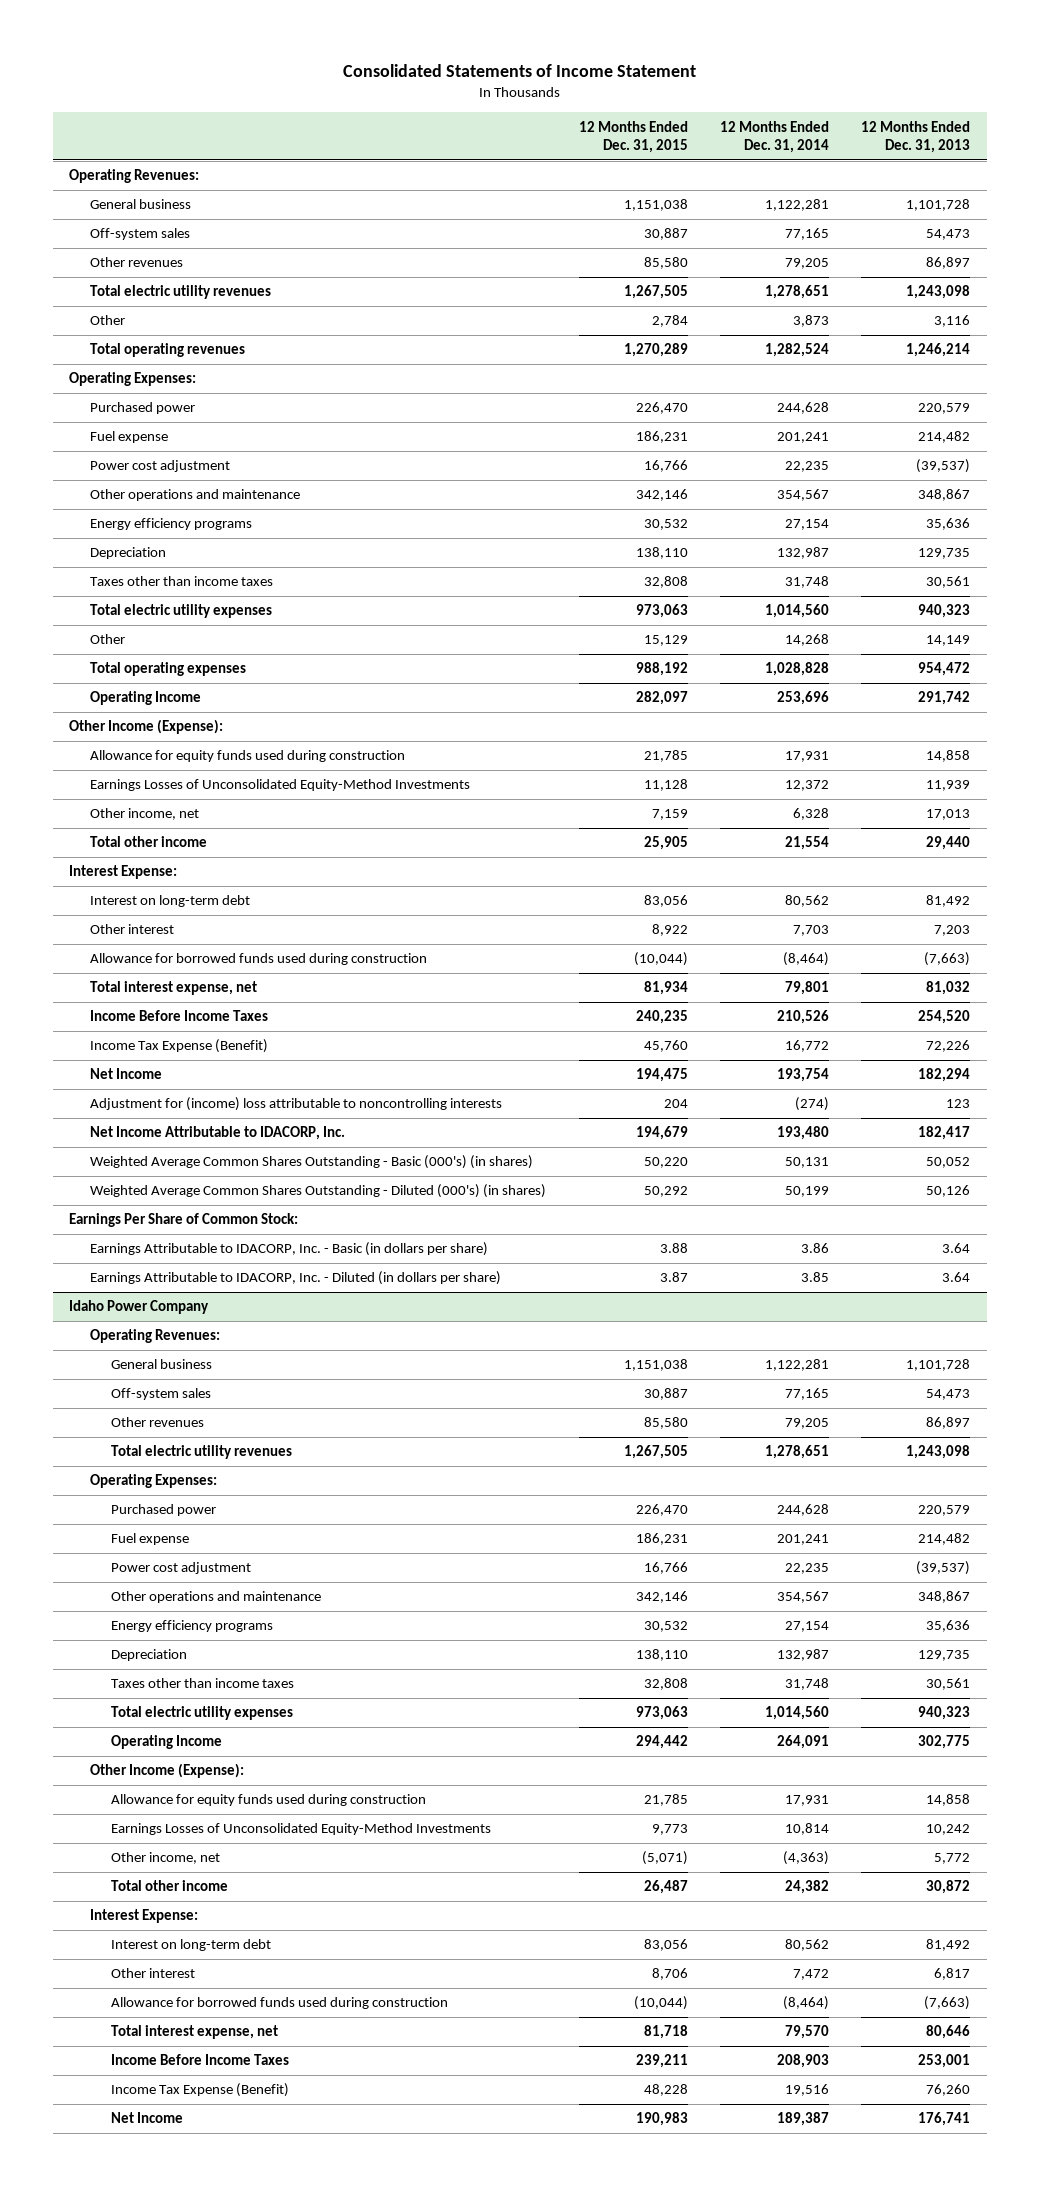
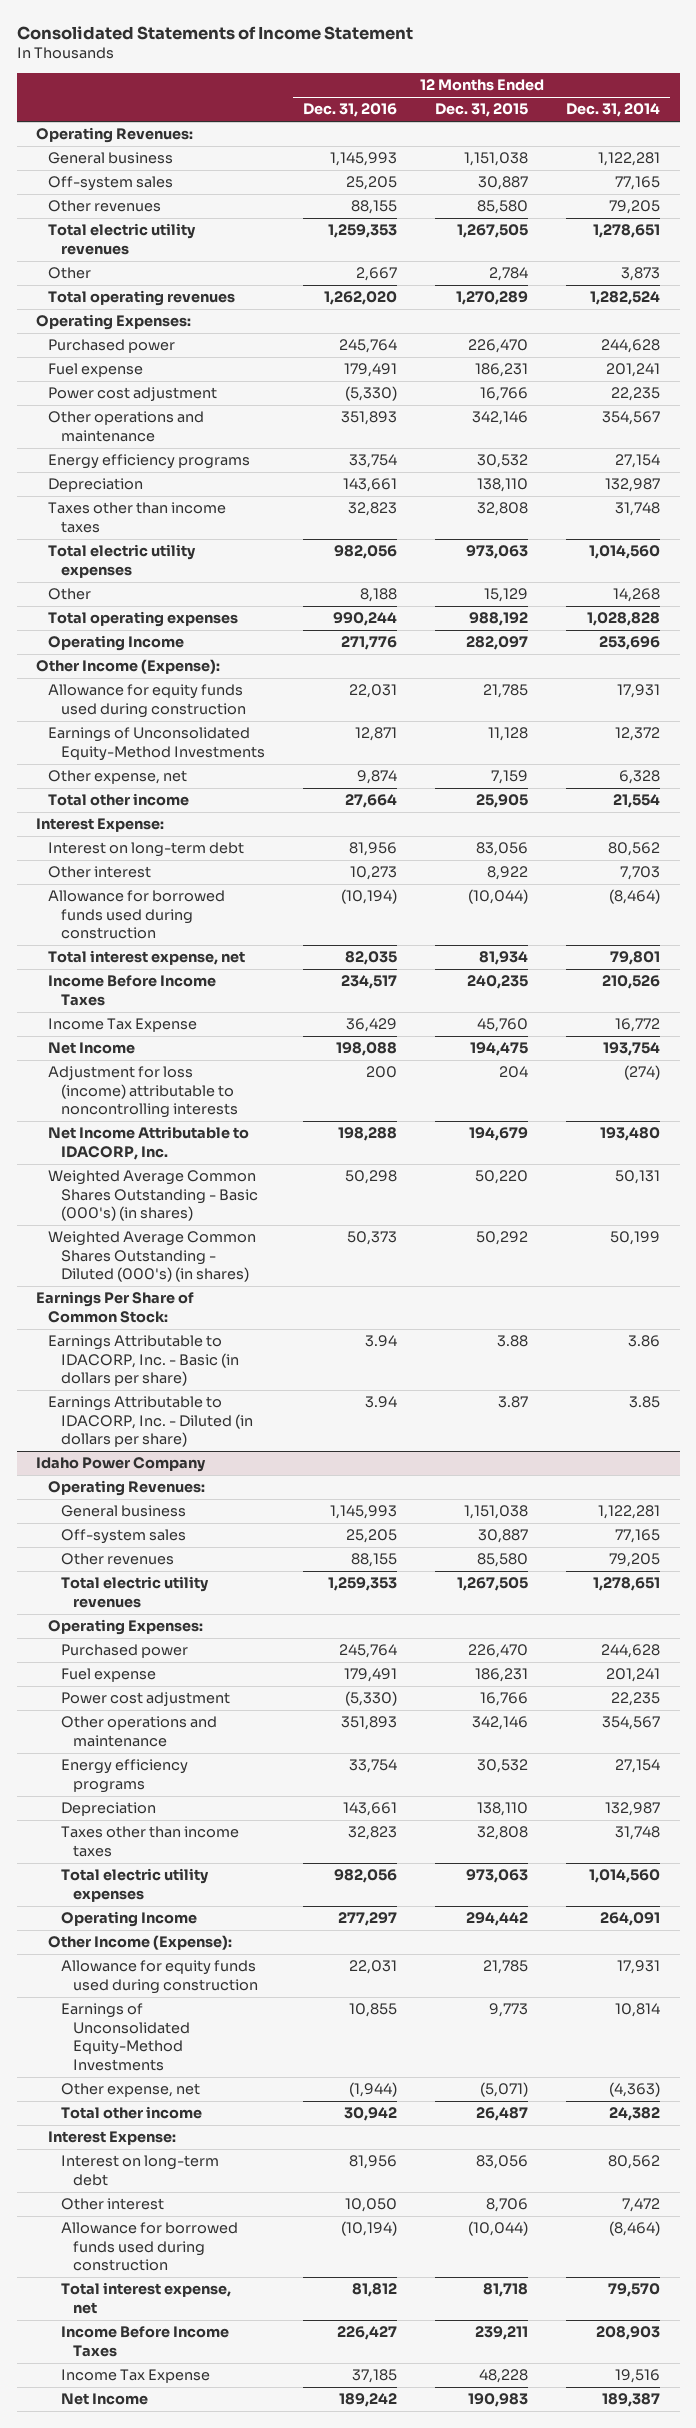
- | 12 Months Ended Dec. 31, 2015 | 12 Months Ended Dec. 31, 2014 | 12 Months Ended Dec. 31, 2013
+ | 12 Months Ended Dec. 31, 2016 | 12 Months Ended Dec. 31, 2015 | 12 Months Ended Dec. 31, 2014
- Earnings Losses of Unconsolidated Equity-Method Investments | 11,128 | 12,372 | 11,939
- Other income, net | 7,159 | 6,328 | 17,013
+ Earnings of Unconsolidated Equity-Method Investments | 12,871 | 11,128 | 12,372
+ Other expense, net | 9,874 | 7,159 | 6,328
- Income Tax Expense (Benefit) | 45,760 | 16,772 | 72,226
+ Income Tax Expense | 36,429 | 45,760 | 16,772
- Adjustment for (income) loss attributable to noncontrolling interests | 204 | (274) | 123
+ Adjustment for loss (income) attributable to noncontrolling interests | 200 | 204 | (274)
@ Idaho Power Company
- Earnings Losses of Unconsolidated Equity-Method Investments | 9,773 | 10,814 | 10,242
- Other income, net | (5,071) | (4,363) | 5,772
+ Earnings of Unconsolidated Equity-Method Investments | 10,855 | 9,773 | 10,814
+ Other expense, net | (1,944) | (5,071) | (4,363)
- Income Tax Expense (Benefit) | 48,228 | 19,516 | 76,260
+ Income Tax Expense | 37,185 | 48,228 | 19,516

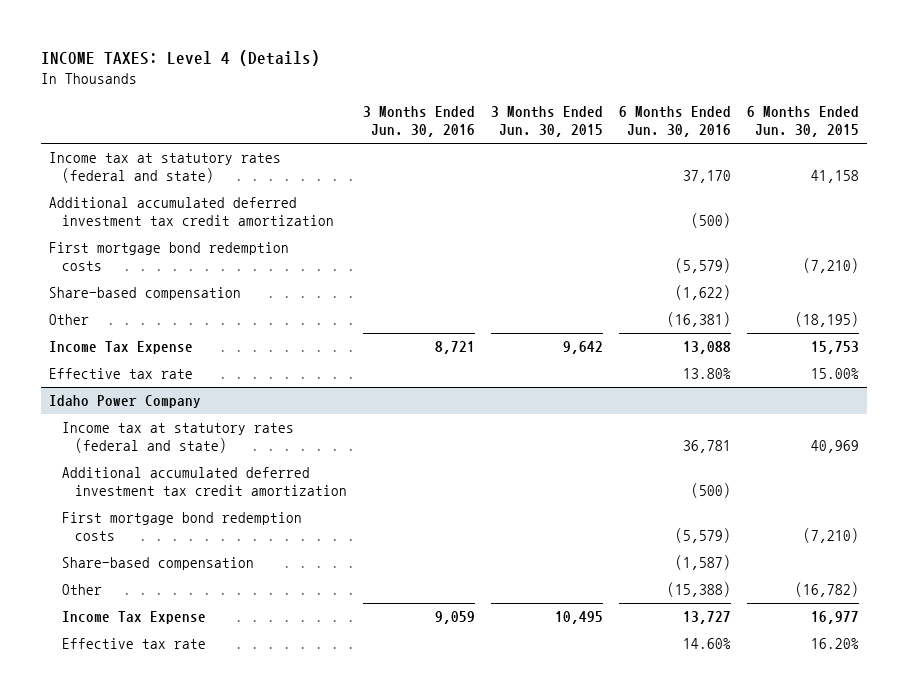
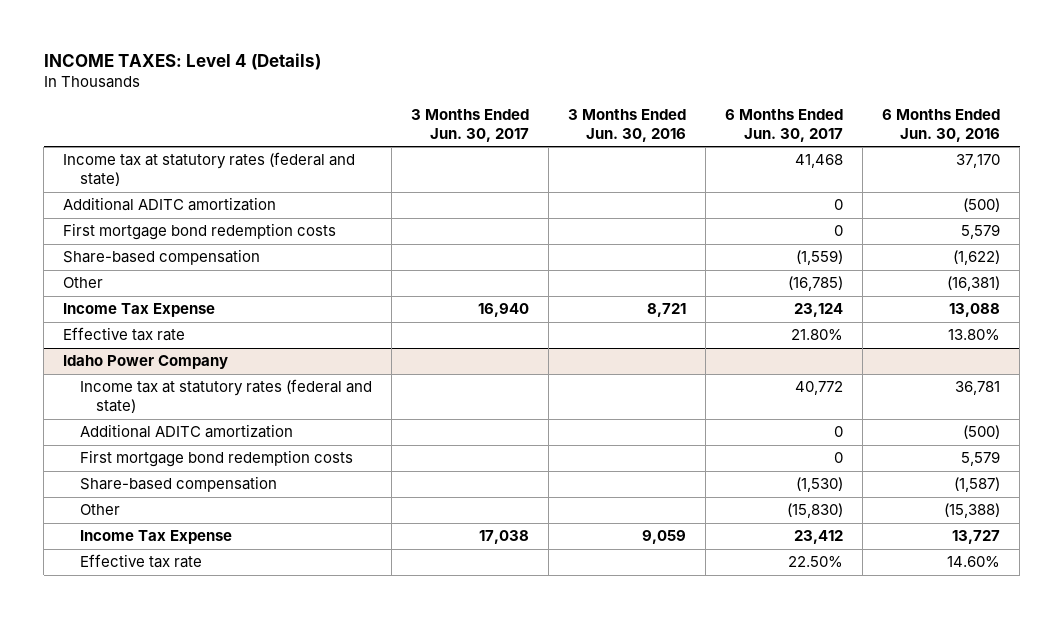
- | 3 Months Ended Jun. 30, 2016 | 3 Months Ended Jun. 30, 2015 | 6 Months Ended Jun. 30, 2016 | 6 Months Ended Jun. 30, 2015
+ | 3 Months Ended Jun. 30, 2017 | 3 Months Ended Jun. 30, 2016 | 6 Months Ended Jun. 30, 2017 | 6 Months Ended Jun. 30, 2016
- Additional accumulated deferred investment tax credit amortization | | | (500) |
- First mortgage bond redemption costs | | | (5,579) | (7,210)
+ Additional ADITC amortization | | | 0 | (500)
+ First mortgage bond redemption costs | | | 0 | 5,579
@ Idaho Power Company
- Additional accumulated deferred investment tax credit amortization | | | (500) |
- First mortgage bond redemption costs | | | (5,579) | (7,210)
+ Additional ADITC amortization | | | 0 | (500)
+ First mortgage bond redemption costs | | | 0 | 5,579

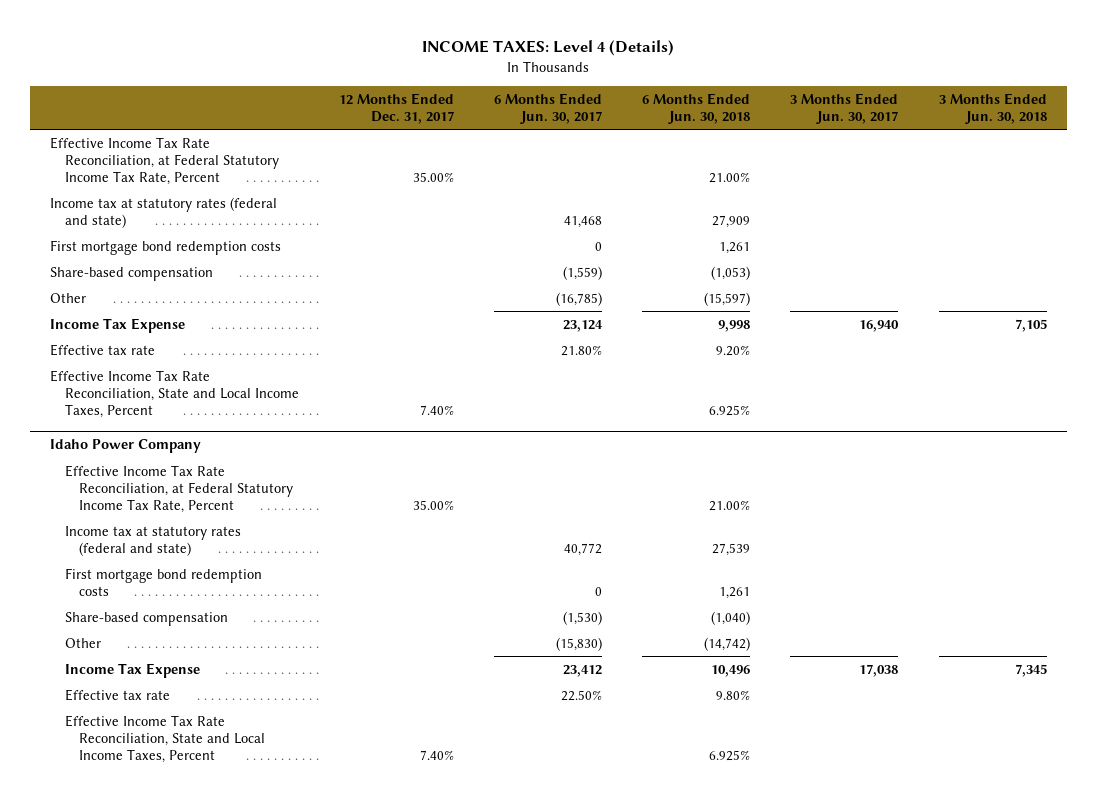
- | 3 Months Ended Jun. 30, 2017 | 3 Months Ended Jun. 30, 2016 | 6 Months Ended Jun. 30, 2017 | 6 Months Ended Jun. 30, 2016
+ | 12 Months Ended Dec. 31, 2017 | 6 Months Ended Jun. 30, 2017 | 6 Months Ended Jun. 30, 2018 | 3 Months Ended Jun. 30, 2017 | 3 Months Ended Jun. 30, 2018
+ Effective Income Tax Rate Reconciliation, at Federal Statutory Income Tax Rate, Percent | 35.00% | | 21.00% | |
- Additional ADITC amortization | | | 0 | (500)
+ Effective Income Tax Rate Reconciliation, State and Local Income Taxes, Percent | 7.40% | | 6.925% | |
@ Idaho Power Company
+ Effective Income Tax Rate Reconciliation, at Federal Statutory Income Tax Rate, Percent | 35.00% | | 21.00% | |
- Additional ADITC amortization | | | 0 | (500)
+ Effective Income Tax Rate Reconciliation, State and Local Income Taxes, Percent | 7.40% | | 6.925% | |

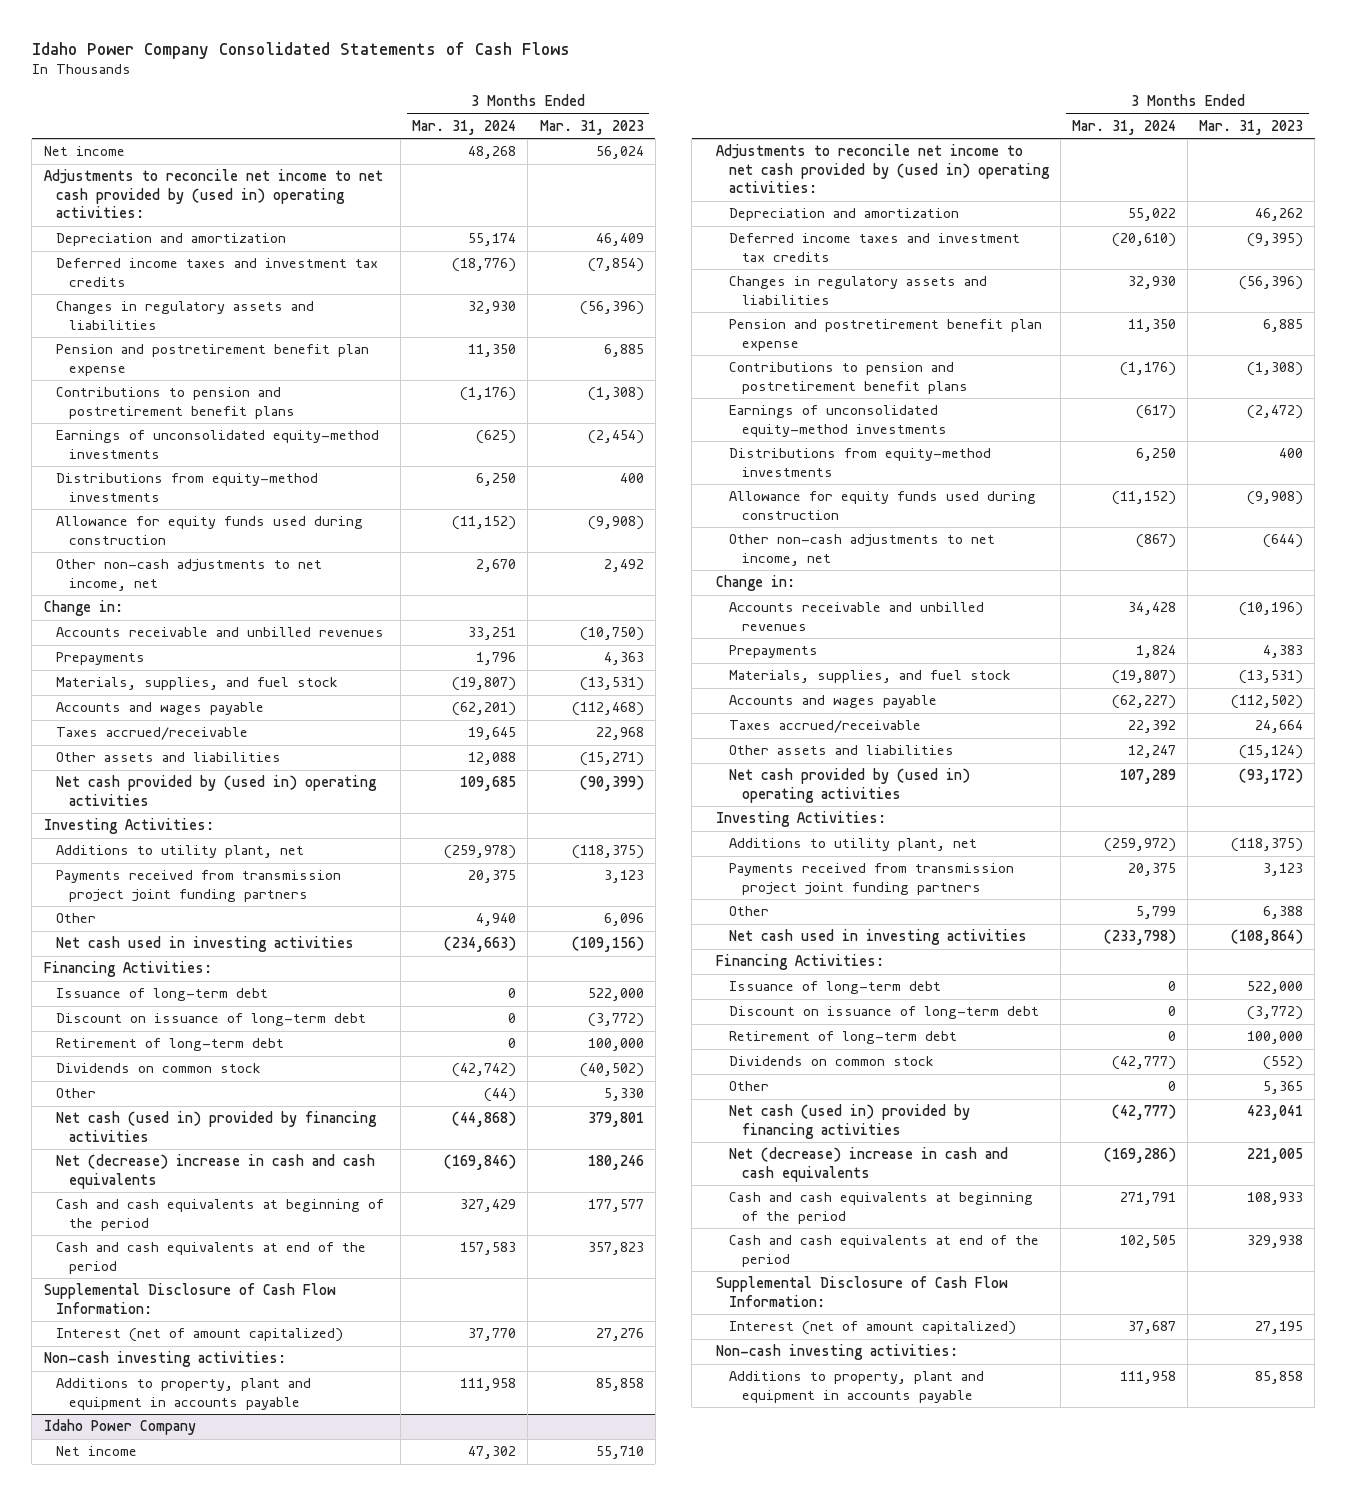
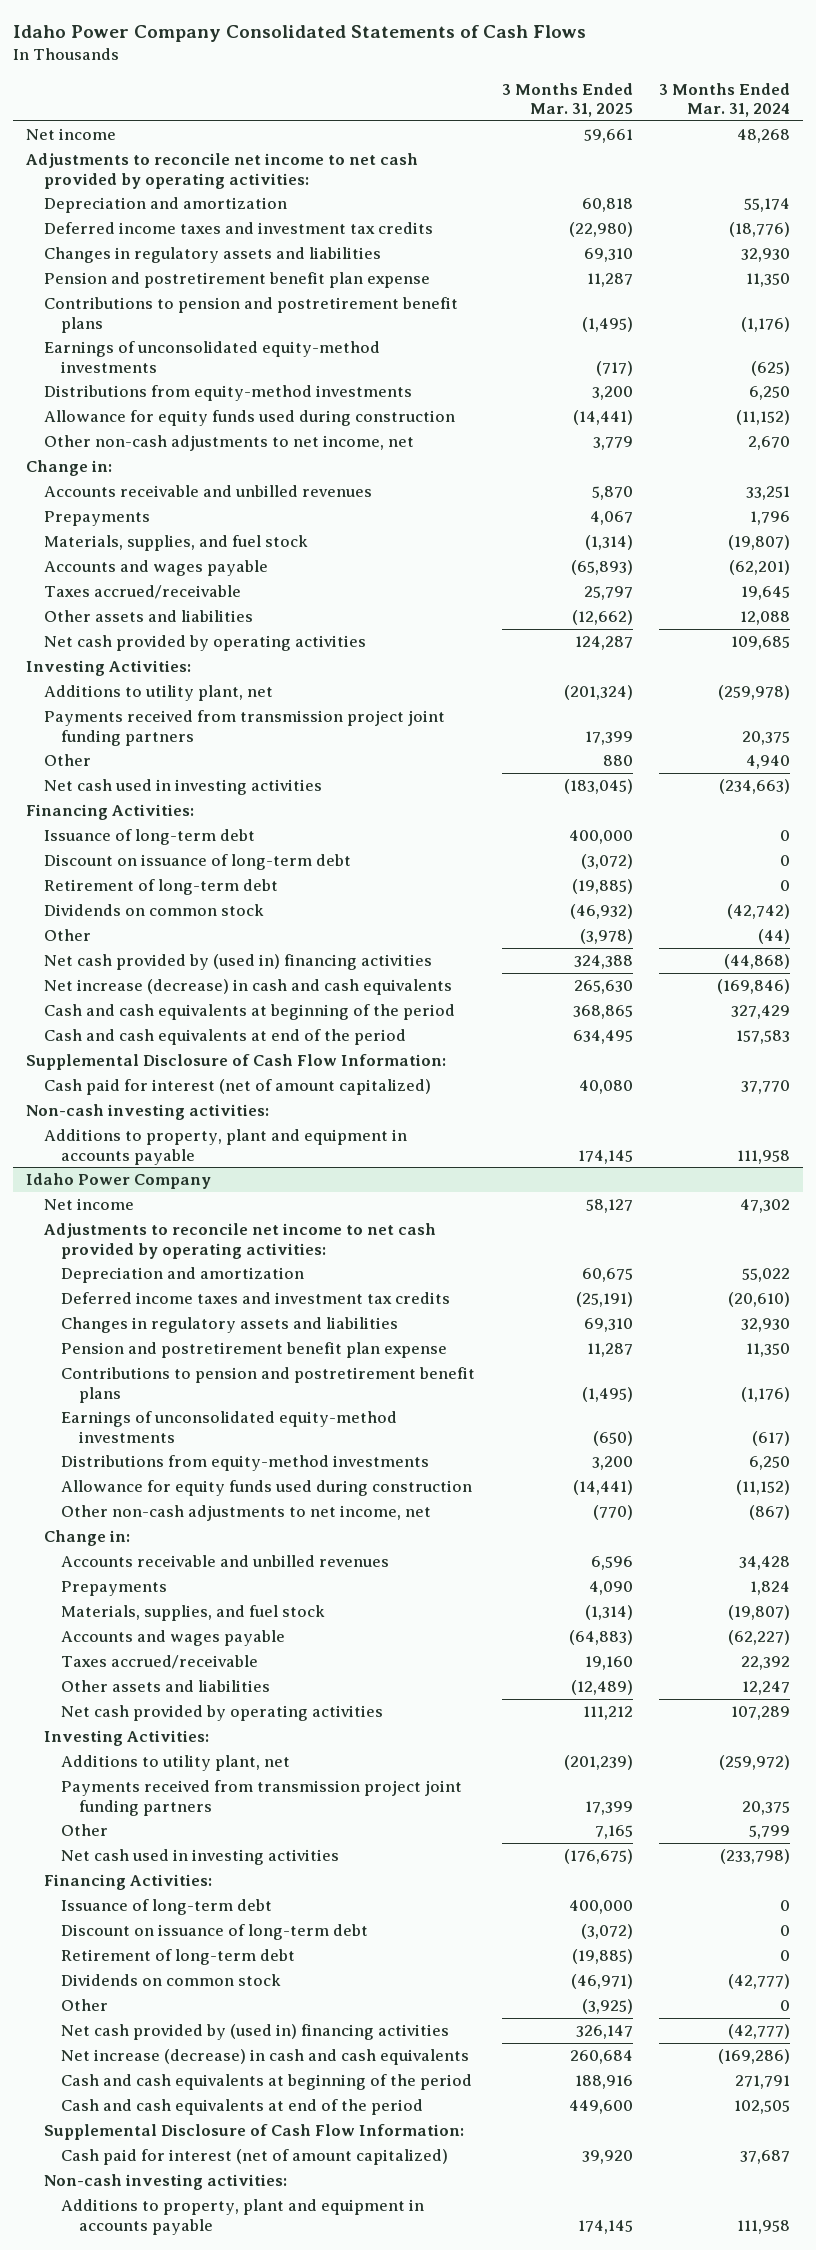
- | 3 Months Ended Mar. 31, 2024 | 3 Months Ended Mar. 31, 2023
+ | 3 Months Ended Mar. 31, 2025 | 3 Months Ended Mar. 31, 2024
- Adjustments to reconcile net income to net cash provided by (used in) operating activities:
+ Adjustments to reconcile net income to net cash provided by operating activities:
- Net cash provided by (used in) operating activities | 109,685 | (90,399)
+ Net cash provided by operating activities | 124,287 | 109,685
- Net cash (used in) provided by financing activities | (44,868) | 379,801
- Net (decrease) increase in cash and cash equivalents | (169,846) | 180,246
+ Net cash provided by (used in) financing activities | 324,388 | (44,868)
+ Net increase (decrease) in cash and cash equivalents | 265,630 | (169,846)
- Interest (net of amount capitalized) | 37,770 | 27,276
+ Cash paid for interest (net of amount capitalized) | 40,080 | 37,770
@ Idaho Power Company
- Adjustments to reconcile net income to net cash provided by (used in) operating activities:
+ Adjustments to reconcile net income to net cash provided by operating activities:
- Net cash provided by (used in) operating activities | 107,289 | (93,172)
+ Net cash provided by operating activities | 111,212 | 107,289
- Net cash (used in) provided by financing activities | (42,777) | 423,041
- Net (decrease) increase in cash and cash equivalents | (169,286) | 221,005
+ Net cash provided by (used in) financing activities | 326,147 | (42,777)
+ Net increase (decrease) in cash and cash equivalents | 260,684 | (169,286)
- Interest (net of amount capitalized) | 37,687 | 27,195
+ Cash paid for interest (net of amount capitalized) | 39,920 | 37,687

